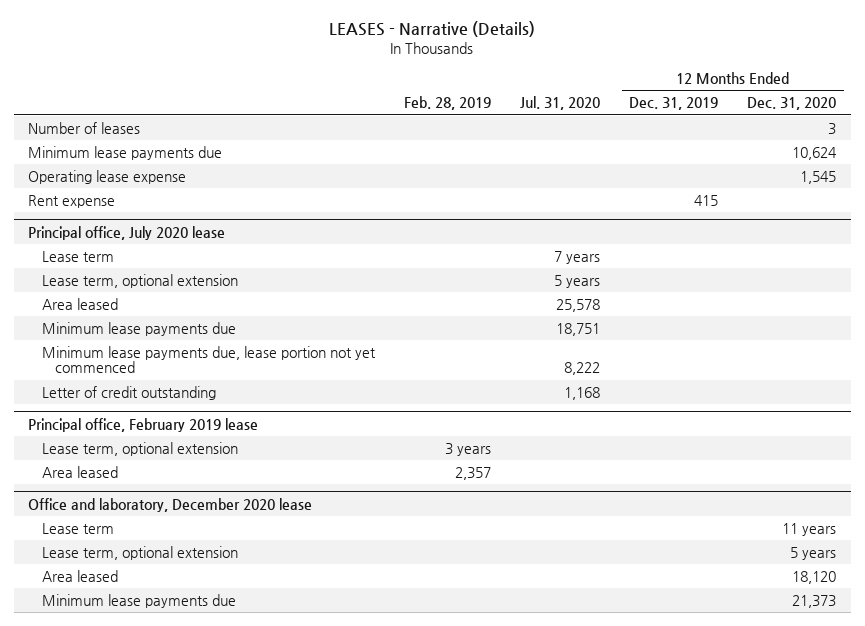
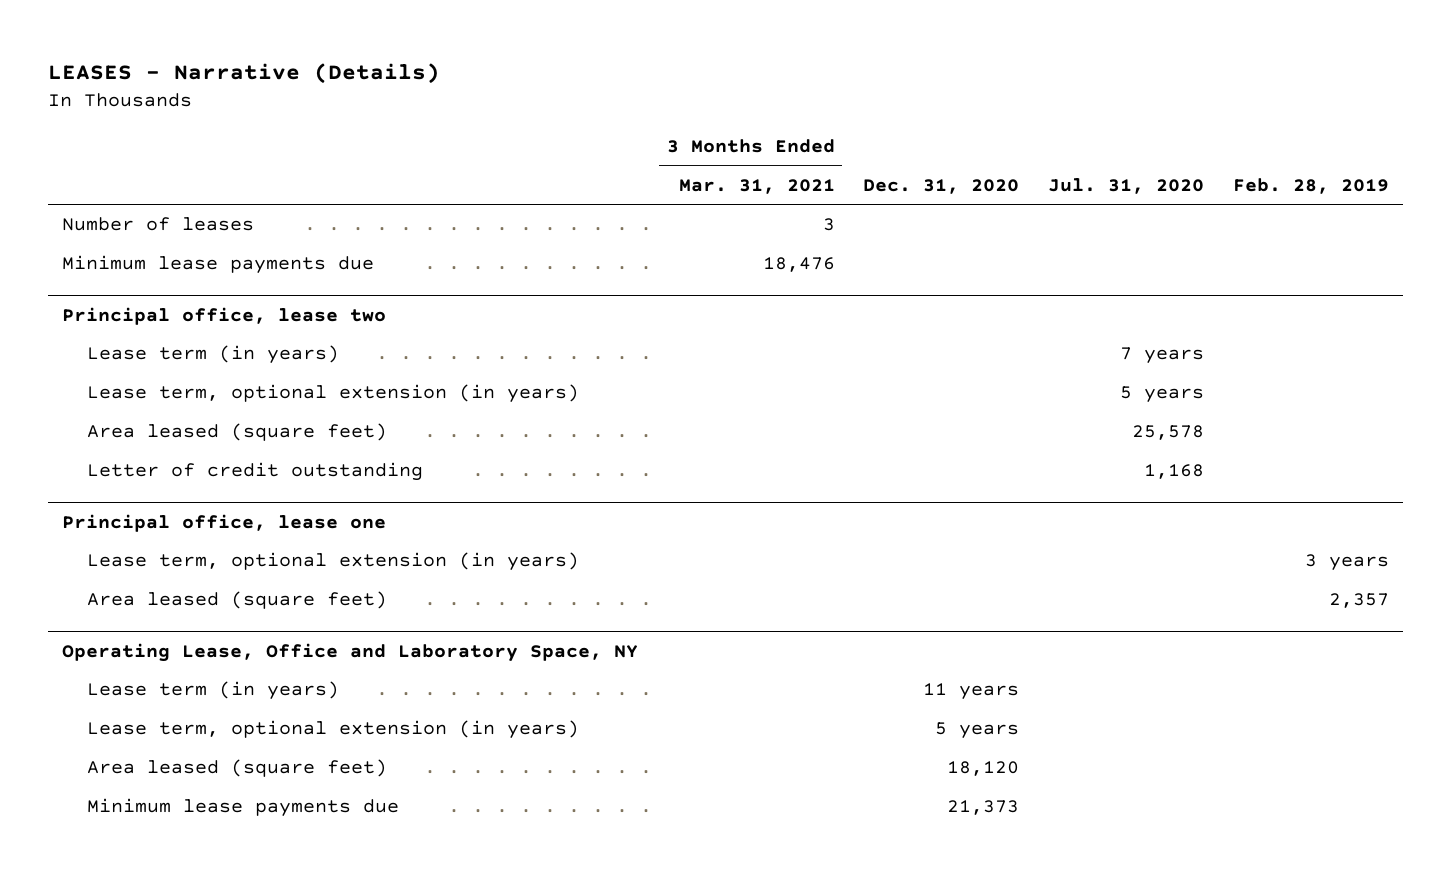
- | Feb. 28, 2019 | Jul. 31, 2020 | 12 Months Ended Dec. 31, 2019 | 12 Months Ended Dec. 31, 2020
+ | 3 Months Ended Mar. 31, 2021 | Dec. 31, 2020 | Jul. 31, 2020 | Feb. 28, 2019
- Operating lease expense | | | | 1,545
- Rent expense | | | 415 |
- Principal office, July 2020 lease
- Lease term | | 7 years | |
- Lease term, optional extension | | 5 years | |
- Area leased | | 25,578 | |
- Minimum lease payments due | | 18,751 | |
- Minimum lease payments due, lease portion not yet commenced | | 8,222 | |
+ Principal office, lease two
+ Lease term (in years) | | | 7 years |
+ Lease term, optional extension (in years) | | | 5 years |
+ Area leased (square feet) | | | 25,578 |
- Principal office, February 2019 lease
- Lease term, optional extension | 3 years | | |
- Area leased | 2,357 | | |
- Office and laboratory, December 2020 lease
- Lease term | | | | 11 years
- Lease term, optional extension | | | | 5 years
- Area leased | | | | 18,120
+ Principal office, lease one
+ Lease term, optional extension (in years) | | | | 3 years
+ Area leased (square feet) | | | | 2,357
+ Operating Lease, Office and Laboratory Space, NY
+ Lease term (in years) | | 11 years | |
+ Lease term, optional extension (in years) | | 5 years | |
+ Area leased (square feet) | | 18,120 | |

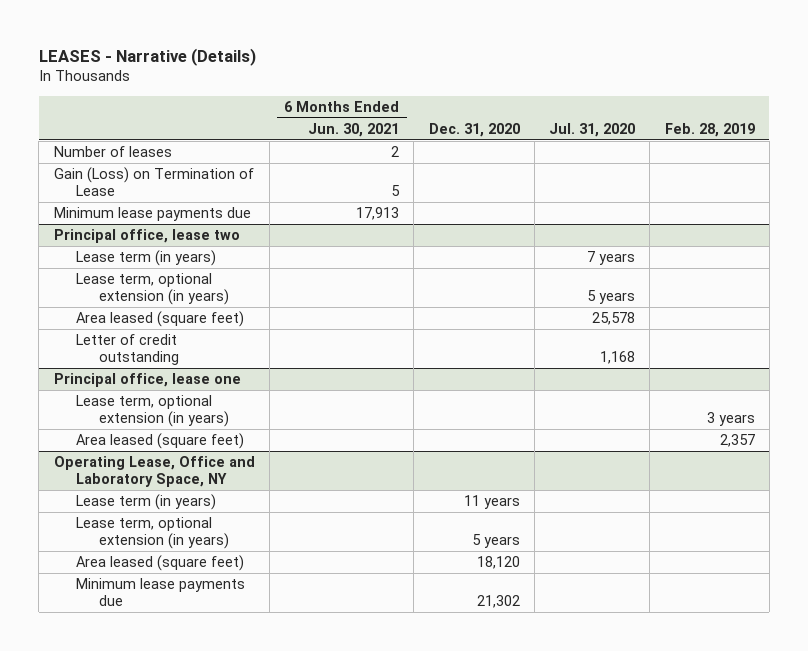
- | 3 Months Ended Mar. 31, 2021 | Dec. 31, 2020 | Jul. 31, 2020 | Feb. 28, 2019
+ | 6 Months Ended Jun. 30, 2021 | Dec. 31, 2020 | Jul. 31, 2020 | Feb. 28, 2019
+ Gain (Loss) on Termination of Lease | 5 | | |
@ Operating Lease, Office and Laboratory Space, NY
- Minimum lease payments due | | 21,373 | |
+ Minimum lease payments due | | 21,302 | |

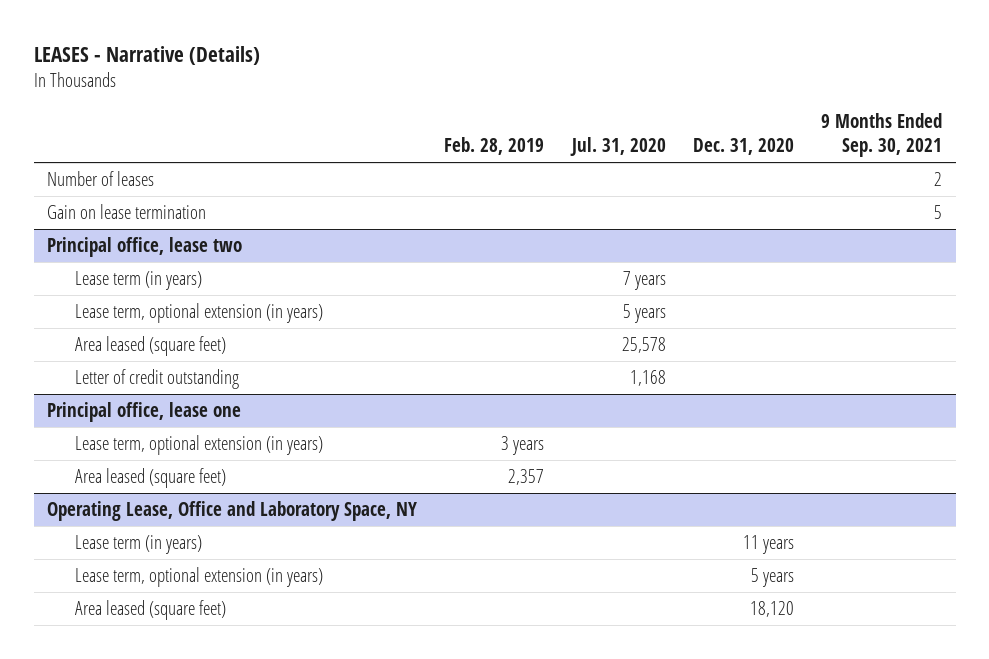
- | 6 Months Ended Jun. 30, 2021 | Dec. 31, 2020 | Jul. 31, 2020 | Feb. 28, 2019
+ | Feb. 28, 2019 | Jul. 31, 2020 | Dec. 31, 2020 | 9 Months Ended Sep. 30, 2021
- Gain (Loss) on Termination of Lease | 5 | | |
- Minimum lease payments due | 17,913 | | |
+ Gain on lease termination | | | | 5
@ Operating Lease, Office and Laboratory Space, NY
- Minimum lease payments due | | 21,302 | |

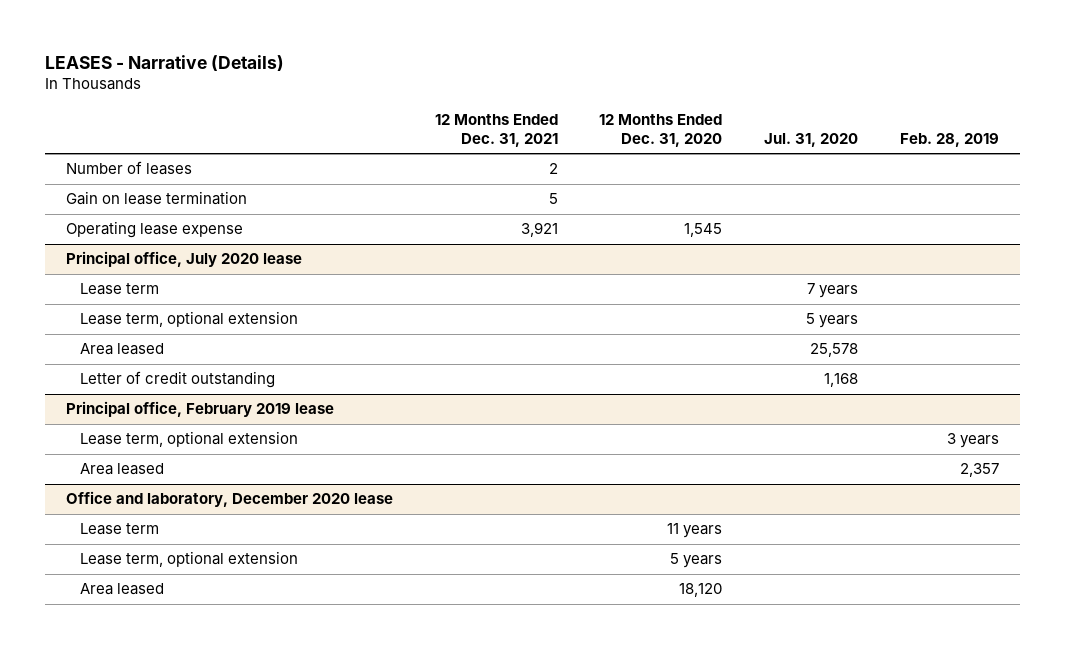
- | Feb. 28, 2019 | Jul. 31, 2020 | Dec. 31, 2020 | 9 Months Ended Sep. 30, 2021
+ | 12 Months Ended Dec. 31, 2021 | 12 Months Ended Dec. 31, 2020 | Jul. 31, 2020 | Feb. 28, 2019
- Principal office, lease two
- Lease term (in years) | | 7 years | |
- Lease term, optional extension (in years) | | 5 years | |
- Area leased (square feet) | | 25,578 | |
+ Operating lease expense | 3,921 | 1,545 | |
+ Principal office, July 2020 lease
+ Lease term | | | 7 years |
+ Lease term, optional extension | | | 5 years |
+ Area leased | | | 25,578 |
- Principal office, lease one
- Lease term, optional extension (in years) | 3 years | | |
- Area leased (square feet) | 2,357 | | |
- Operating Lease, Office and Laboratory Space, NY
- Lease term (in years) | | | 11 years |
- Lease term, optional extension (in years) | | | 5 years |
- Area leased (square feet) | | | 18,120 |
+ Principal office, February 2019 lease
+ Lease term, optional extension | | | | 3 years
+ Area leased | | | | 2,357
+ Office and laboratory, December 2020 lease
+ Lease term | | 11 years | |
+ Lease term, optional extension | | 5 years | |
+ Area leased | | 18,120 | |

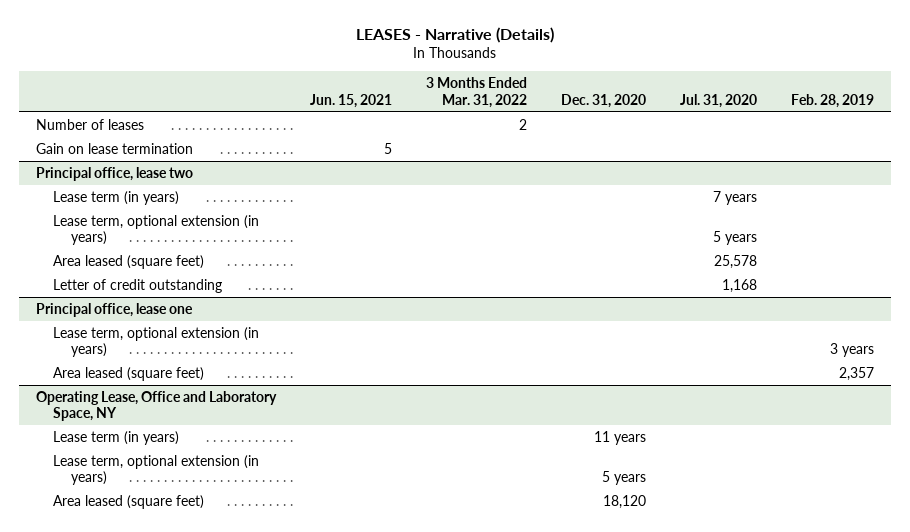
- | 12 Months Ended Dec. 31, 2021 | 12 Months Ended Dec. 31, 2020 | Jul. 31, 2020 | Feb. 28, 2019
+ | Jun. 15, 2021 | 3 Months Ended Mar. 31, 2022 | Dec. 31, 2020 | Jul. 31, 2020 | Feb. 28, 2019
- Operating lease expense | 3,921 | 1,545 | |
- Principal office, July 2020 lease
- Lease term | | | 7 years |
- Lease term, optional extension | | | 5 years |
- Area leased | | | 25,578 |
+ Principal office, lease two
+ Lease term (in years) | | | | 7 years |
+ Lease term, optional extension (in years) | | | | 5 years |
+ Area leased (square feet) | | | | 25,578 |
- Principal office, February 2019 lease
- Lease term, optional extension | | | | 3 years
- Area leased | | | | 2,357
- Office and laboratory, December 2020 lease
- Lease term | | 11 years | |
- Lease term, optional extension | | 5 years | |
- Area leased | | 18,120 | |
+ Principal office, lease one
+ Lease term, optional extension (in years) | | | | | 3 years
+ Area leased (square feet) | | | | | 2,357
+ Operating Lease, Office and Laboratory Space, NY
+ Lease term (in years) | | | 11 years | |
+ Lease term, optional extension (in years) | | | 5 years | |
+ Area leased (square feet) | | | 18,120 | |

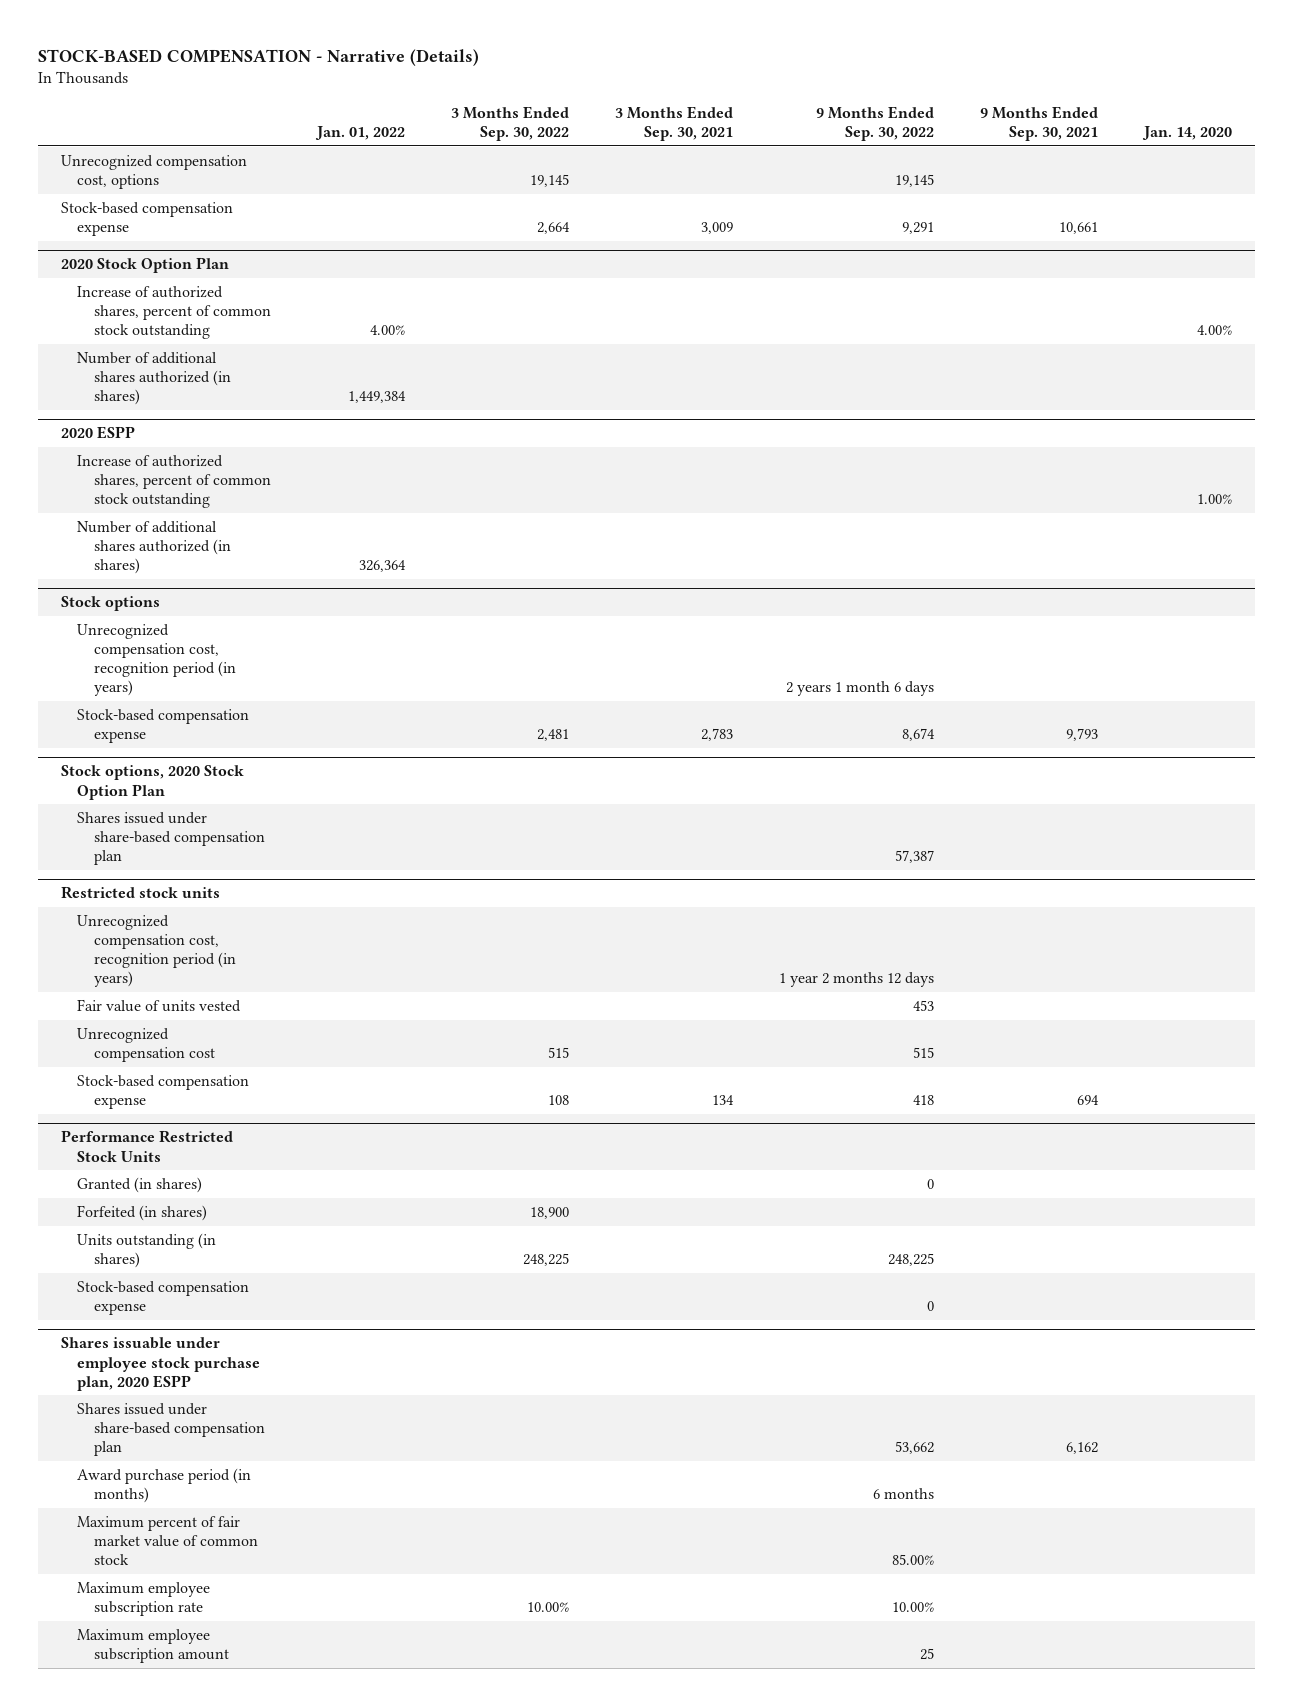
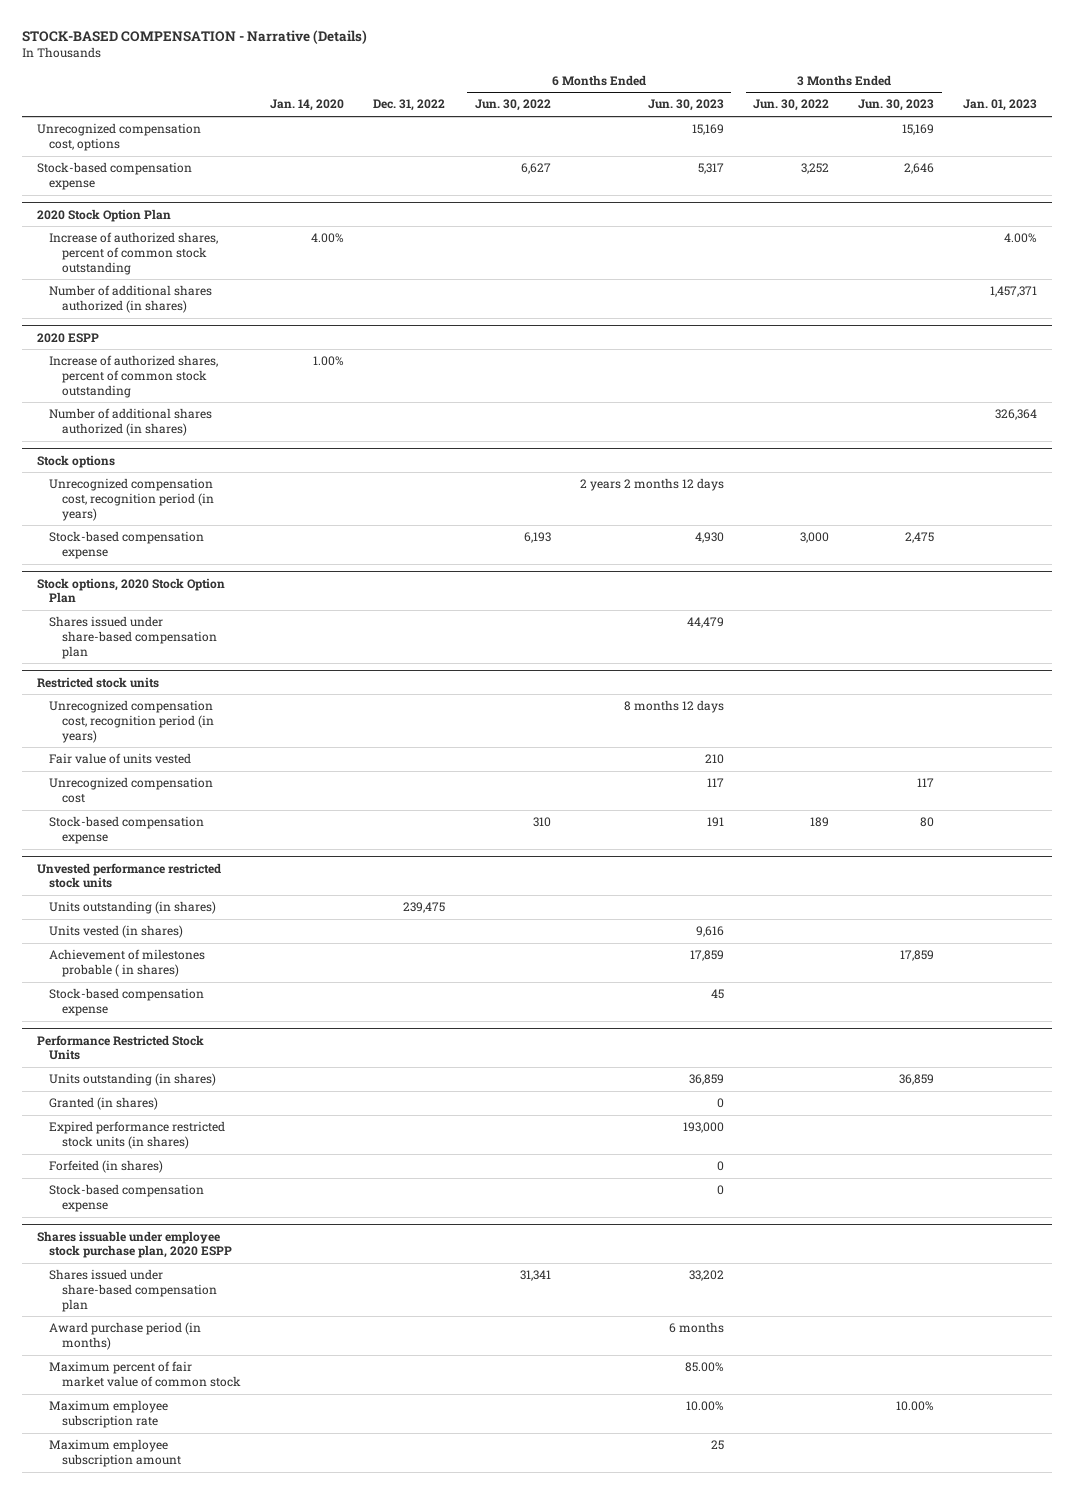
- | Jan. 01, 2022 | 3 Months Ended Sep. 30, 2022 | 3 Months Ended Sep. 30, 2021 | 9 Months Ended Sep. 30, 2022 | 9 Months Ended Sep. 30, 2021 | Jan. 14, 2020
+ | Jan. 14, 2020 | Dec. 31, 2022 | 6 Months Ended Jun. 30, 2022 | 6 Months Ended Jun. 30, 2023 | 3 Months Ended Jun. 30, 2022 | 3 Months Ended Jun. 30, 2023 | Jan. 01, 2023
+ Unvested performance restricted stock units
+ Units outstanding (in shares) | | 239,475 | | | | |
+ Units vested (in shares) | | | | 9,616 | | |
+ Achievement of milestones probable ( in shares) | | | | 17,859 | | 17,859 |
+ Stock-based compensation expense | | | | 45 | | |
@ Performance Restricted Stock Units
moved up: Units outstanding (in shares) | | | | 36,859 | | 36,859 |
+ Expired performance restricted stock units (in shares) | | | | 193,000 | | |

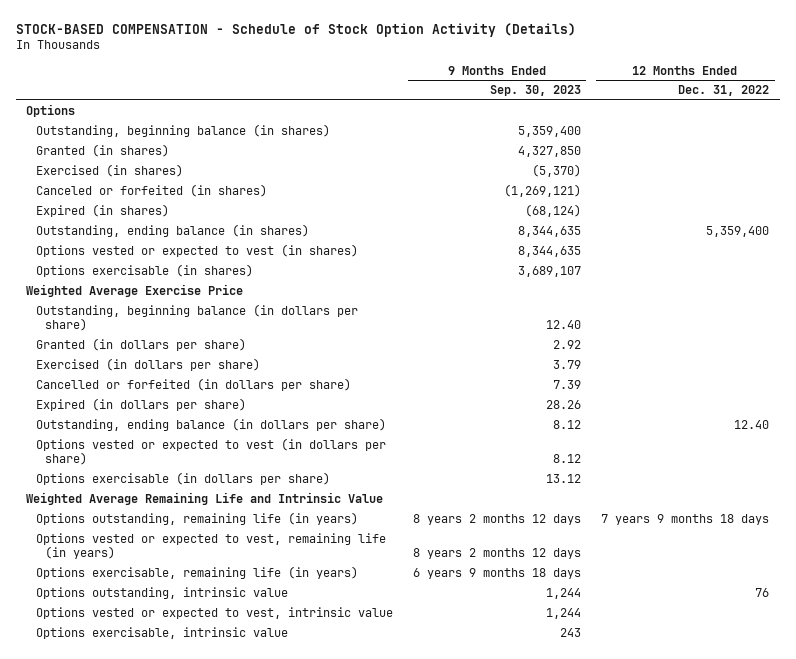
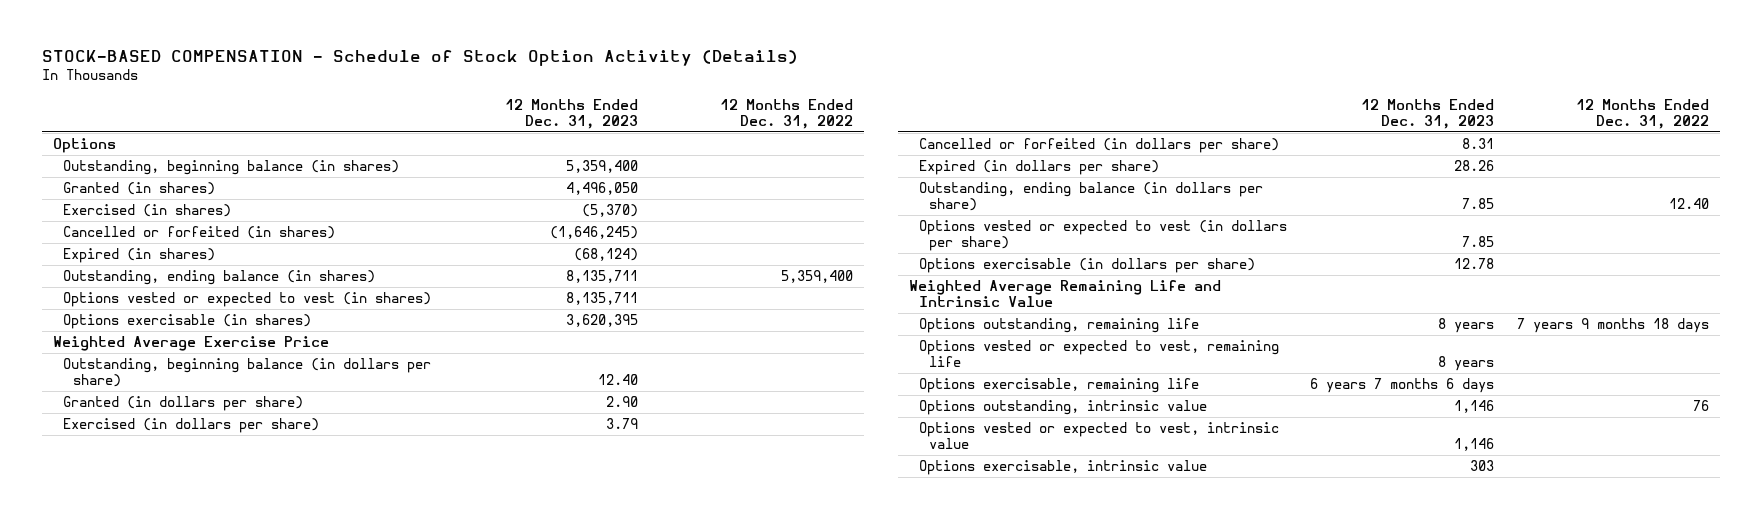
- | 9 Months Ended Sep. 30, 2023 | 12 Months Ended Dec. 31, 2022
+ | 12 Months Ended Dec. 31, 2023 | 12 Months Ended Dec. 31, 2022
- Canceled or forfeited (in shares) | (1,269,121) |
+ Cancelled or forfeited (in shares) | (1,646,245) |
- Options outstanding, remaining life (in years) | 8 years 2 months 12 days | 7 years 9 months 18 days
- Options vested or expected to vest, remaining life (in years) | 8 years 2 months 12 days |
- Options exercisable, remaining life (in years) | 6 years 9 months 18 days |
+ Options outstanding, remaining life | 8 years | 7 years 9 months 18 days
+ Options vested or expected to vest, remaining life | 8 years |
+ Options exercisable, remaining life | 6 years 7 months 6 days |

